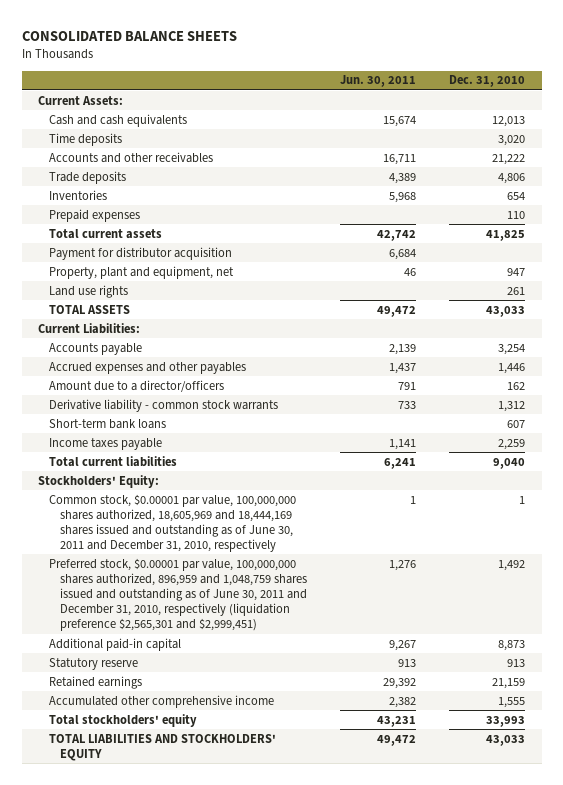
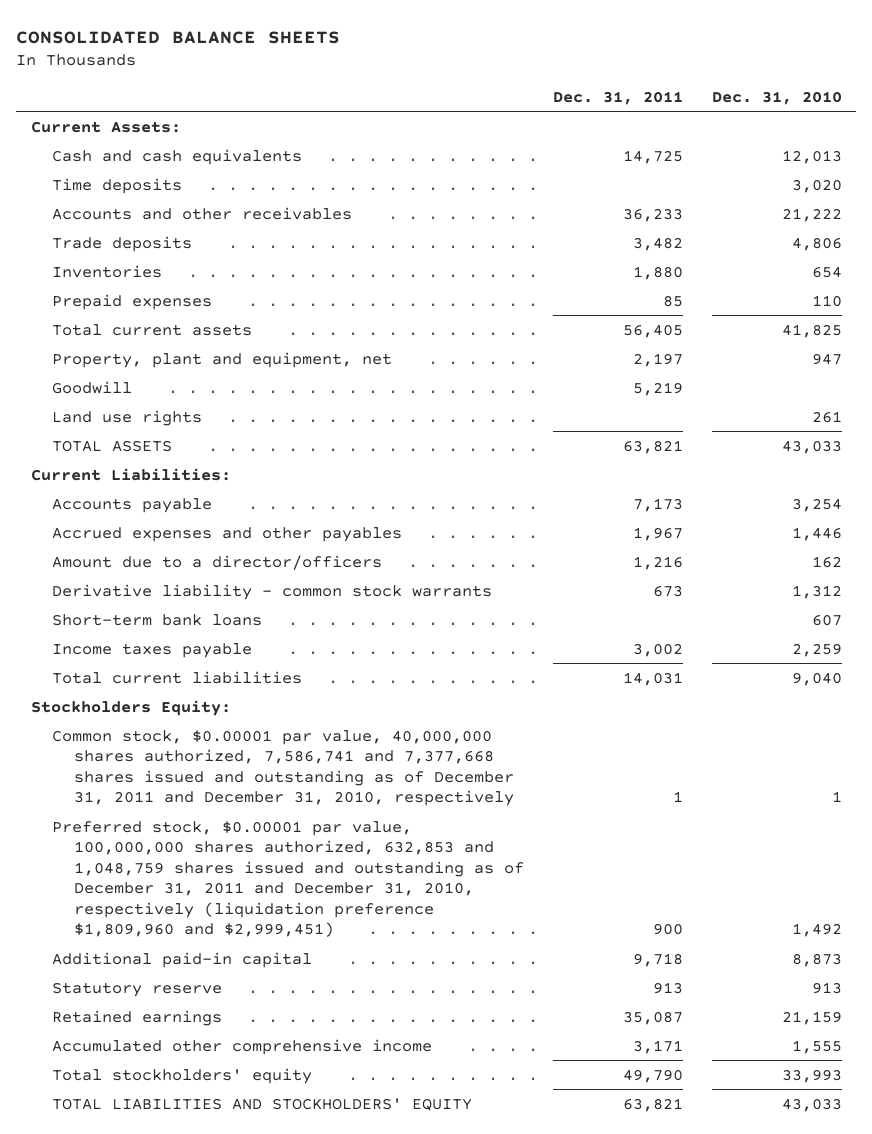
- | Jun. 30, 2011 | Dec. 31, 2010
+ | Dec. 31, 2011 | Dec. 31, 2010
- Payment for distributor acquisition | 6,684 |
+ Goodwill | 5,219 |
- Stockholders' Equity:
- Common stock, $0.00001 par value, 100,000,000 shares authorized, 18,605,969 and 18,444,169 shares issued and outstanding as of June 30, 2011 and December 31, 2010, respectively | 1 | 1
- Preferred stock, $0.00001 par value, 100,000,000 shares authorized, 896,959 and 1,048,759 shares issued and outstanding as of June 30, 2011 and December 31, 2010, respectively (liquidation preference $2,565,301 and $2,999,451) | 1,276 | 1,492
+ Stockholders Equity:
+ Common stock, $0.00001 par value, 40,000,000 shares authorized, 7,586,741 and 7,377,668 shares issued and outstanding as of December 31, 2011 and December 31, 2010, respectively | 1 | 1
+ Preferred stock, $0.00001 par value, 100,000,000 shares authorized, 632,853 and 1,048,759 shares issued and outstanding as of December 31, 2011 and December 31, 2010, respectively (liquidation preference $1,809,960 and $2,999,451) | 900 | 1,492

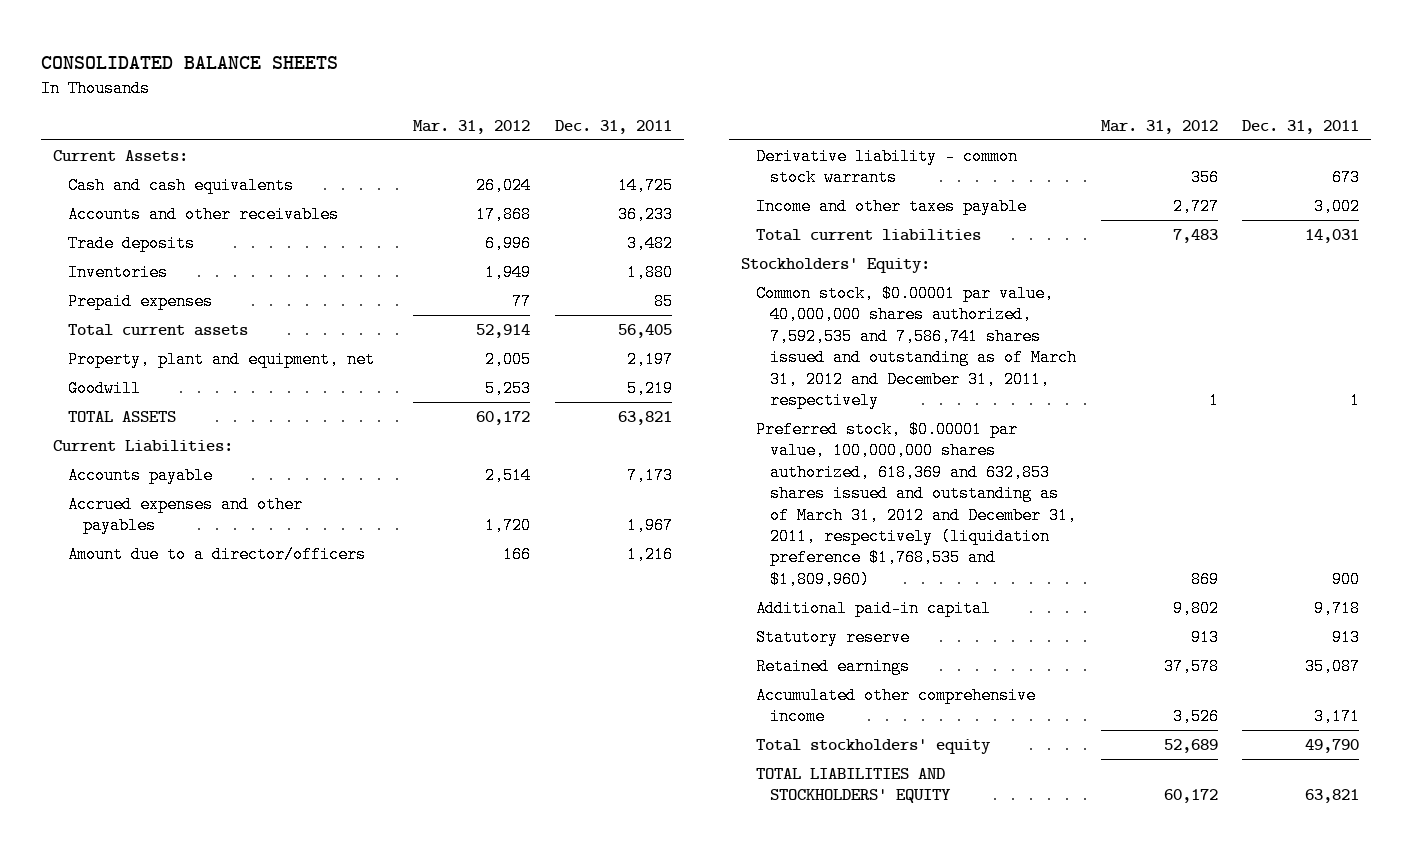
- | Dec. 31, 2011 | Dec. 31, 2010
+ | Mar. 31, 2012 | Dec. 31, 2011
- Time deposits | | 3,020
- Land use rights | | 261
- Short-term bank loans | | 607
- Income taxes payable | 3,002 | 2,259
+ Income and other taxes payable | 2,727 | 3,002
- Stockholders Equity:
- Common stock, $0.00001 par value, 40,000,000 shares authorized, 7,586,741 and 7,377,668 shares issued and outstanding as of December 31, 2011 and December 31, 2010, respectively | 1 | 1
- Preferred stock, $0.00001 par value, 100,000,000 shares authorized, 632,853 and 1,048,759 shares issued and outstanding as of December 31, 2011 and December 31, 2010, respectively (liquidation preference $1,809,960 and $2,999,451) | 900 | 1,492
+ Stockholders' Equity:
+ Common stock, $0.00001 par value, 40,000,000 shares authorized, 7,592,535 and 7,586,741 shares issued and outstanding as of March 31, 2012 and December 31, 2011, respectively | 1 | 1
+ Preferred stock, $0.00001 par value, 100,000,000 shares authorized, 618,369 and 632,853 shares issued and outstanding as of March 31, 2012 and December 31, 2011, respectively (liquidation preference $1,768,535 and $1,809,960) | 869 | 900

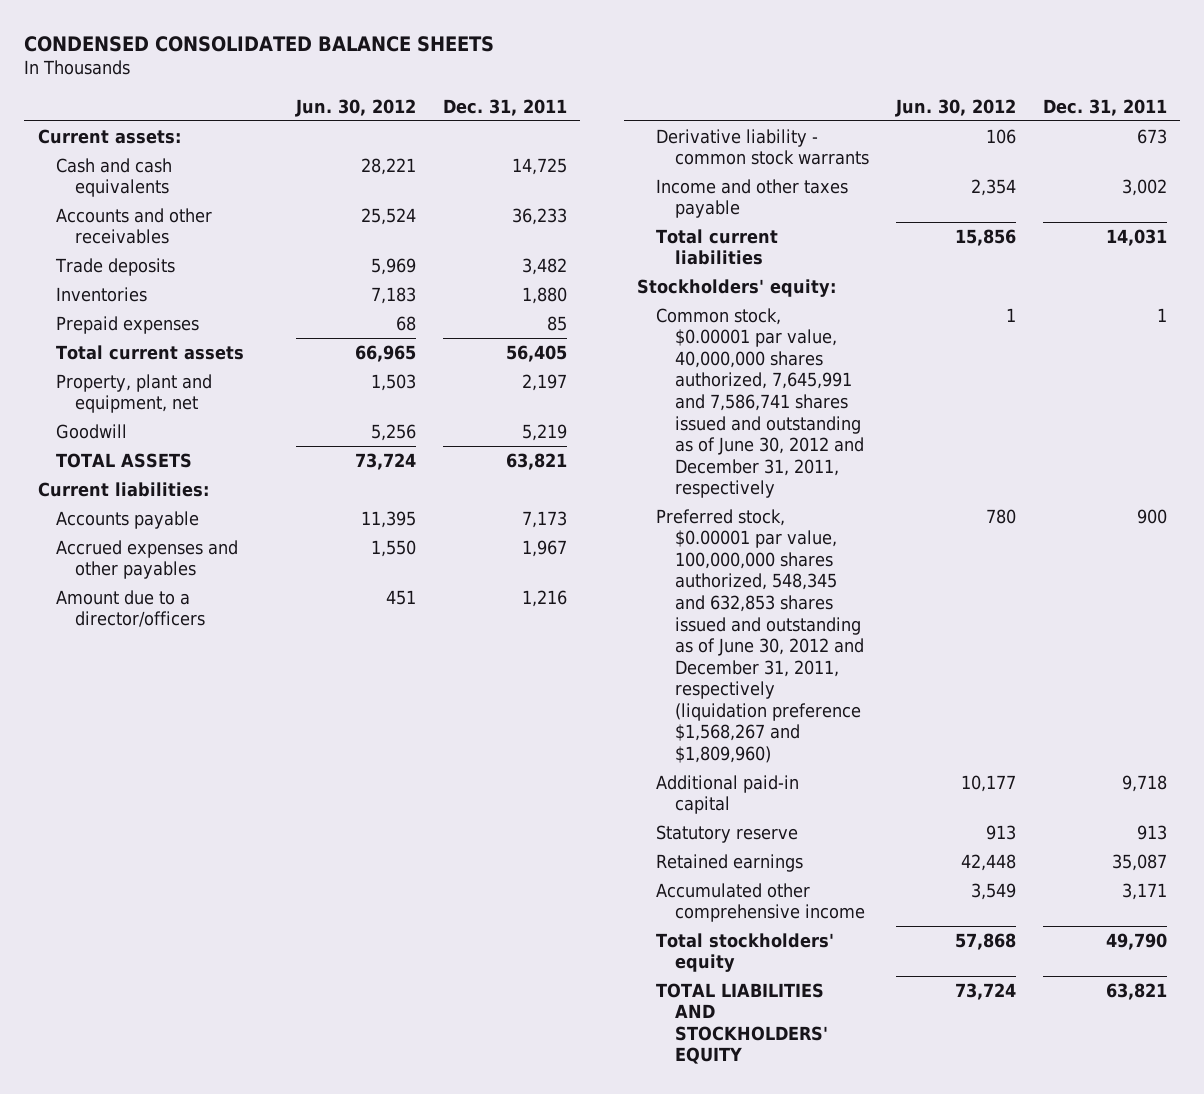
- CONSOLIDATED BALANCE SHEETS
+ CONDENSED CONSOLIDATED BALANCE SHEETS
- | Mar. 31, 2012 | Dec. 31, 2011
+ | Jun. 30, 2012 | Dec. 31, 2011
- Current Assets:
+ Current assets:
- Current Liabilities:
+ Current liabilities:
- Stockholders' Equity:
- Common stock, $0.00001 par value, 40,000,000 shares authorized, 7,592,535 and 7,586,741 shares issued and outstanding as of March 31, 2012 and December 31, 2011, respectively | 1 | 1
- Preferred stock, $0.00001 par value, 100,000,000 shares authorized, 618,369 and 632,853 shares issued and outstanding as of March 31, 2012 and December 31, 2011, respectively (liquidation preference $1,768,535 and $1,809,960) | 869 | 900
+ Stockholders' equity:
+ Common stock, $0.00001 par value, 40,000,000 shares authorized, 7,645,991 and 7,586,741 shares issued and outstanding as of June 30, 2012 and December 31, 2011, respectively | 1 | 1
+ Preferred stock, $0.00001 par value, 100,000,000 shares authorized, 548,345 and 632,853 shares issued and outstanding as of June 30, 2012 and December 31, 2011, respectively (liquidation preference $1,568,267 and $1,809,960) | 780 | 900

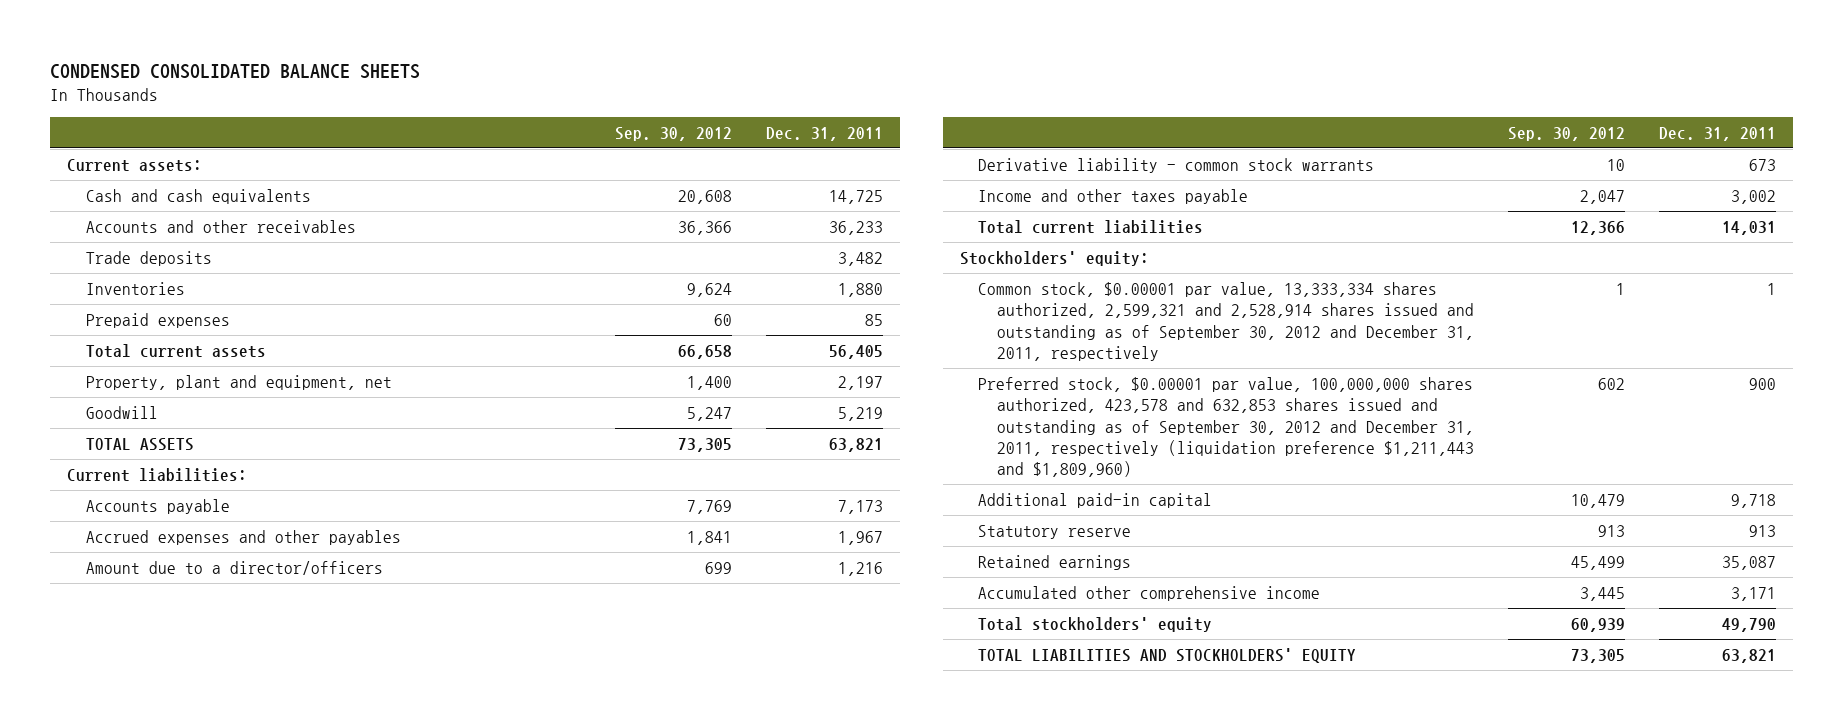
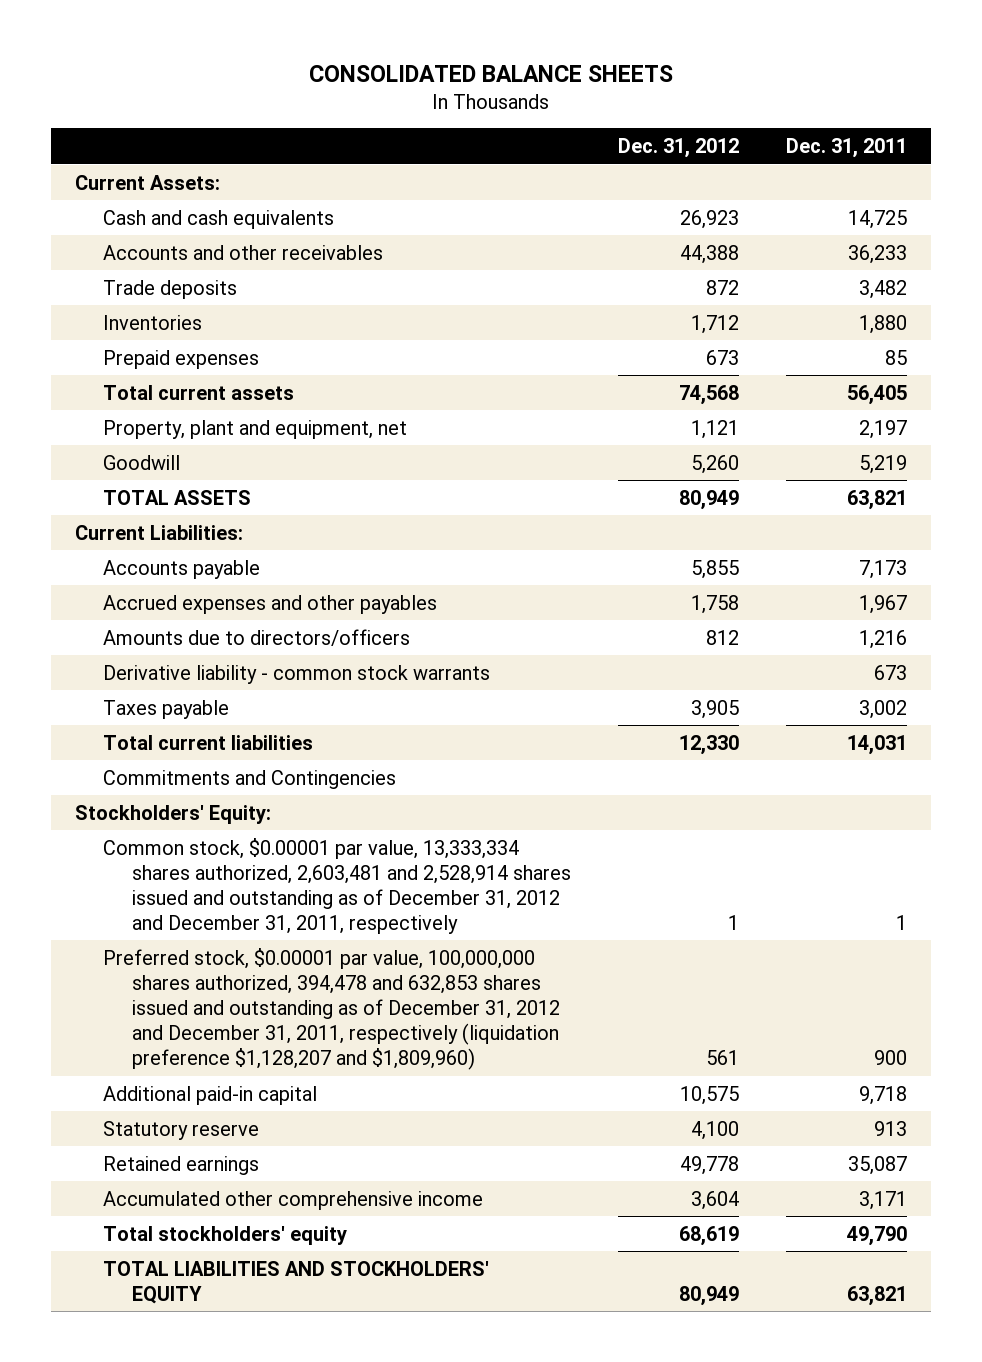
- CONDENSED CONSOLIDATED BALANCE SHEETS
+ CONSOLIDATED BALANCE SHEETS
- | Sep. 30, 2012 | Dec. 31, 2011
+ | Dec. 31, 2012 | Dec. 31, 2011
- Current assets:
+ Current Assets:
- Current liabilities:
+ Current Liabilities:
- Amount due to a director/officers | 699 | 1,216
+ Amounts due to directors/officers | 812 | 1,216
- Income and other taxes payable | 2,047 | 3,002
+ Taxes payable | 3,905 | 3,002
- Stockholders' equity:
- Common stock, $0.00001 par value, 13,333,334 shares authorized, 2,599,321 and 2,528,914 shares issued and outstanding as of September 30, 2012 and December 31, 2011, respectively | 1 | 1
- Preferred stock, $0.00001 par value, 100,000,000 shares authorized, 423,578 and 632,853 shares issued and outstanding as of September 30, 2012 and December 31, 2011, respectively (liquidation preference $1,211,443 and $1,809,960) | 602 | 900
+ Commitments and Contingencies
+ Stockholders' Equity:
+ Common stock, $0.00001 par value, 13,333,334 shares authorized, 2,603,481 and 2,528,914 shares issued and outstanding as of December 31, 2012 and December 31, 2011, respectively | 1 | 1
+ Preferred stock, $0.00001 par value, 100,000,000 shares authorized, 394,478 and 632,853 shares issued and outstanding as of December 31, 2012 and December 31, 2011, respectively (liquidation preference $1,128,207 and $1,809,960) | 561 | 900

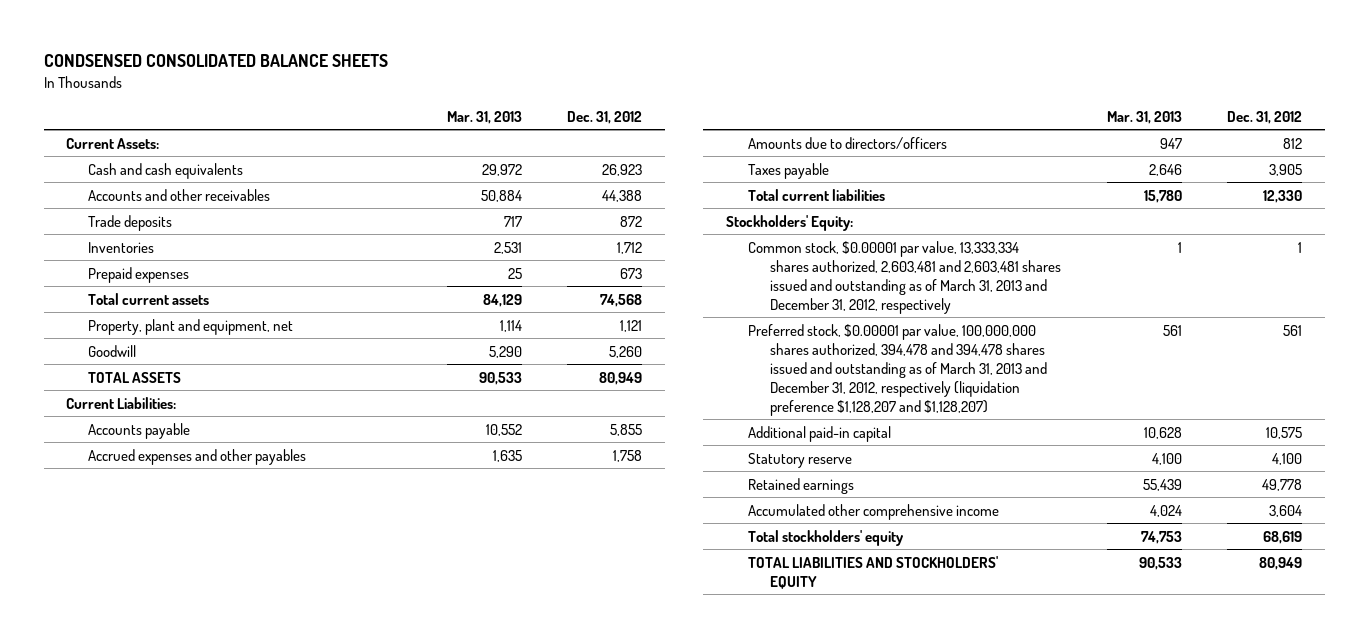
- CONSOLIDATED BALANCE SHEETS
+ CONDSENSED CONSOLIDATED BALANCE SHEETS
- | Dec. 31, 2012 | Dec. 31, 2011
+ | Mar. 31, 2013 | Dec. 31, 2012
- Derivative liability - common stock warrants | | 673
- Commitments and Contingencies
- Common stock, $0.00001 par value, 13,333,334 shares authorized, 2,603,481 and 2,528,914 shares issued and outstanding as of December 31, 2012 and December 31, 2011, respectively | 1 | 1
- Preferred stock, $0.00001 par value, 100,000,000 shares authorized, 394,478 and 632,853 shares issued and outstanding as of December 31, 2012 and December 31, 2011, respectively (liquidation preference $1,128,207 and $1,809,960) | 561 | 900
+ Common stock, $0.00001 par value, 13,333,334 shares authorized, 2,603,481 and 2,603,481 shares issued and outstanding as of March 31, 2013 and December 31, 2012, respectively | 1 | 1
+ Preferred stock, $0.00001 par value, 100,000,000 shares authorized, 394,478 and 394,478 shares issued and outstanding as of March 31, 2013 and December 31, 2012, respectively (liquidation preference $1,128,207 and $1,128,207) | 561 | 561

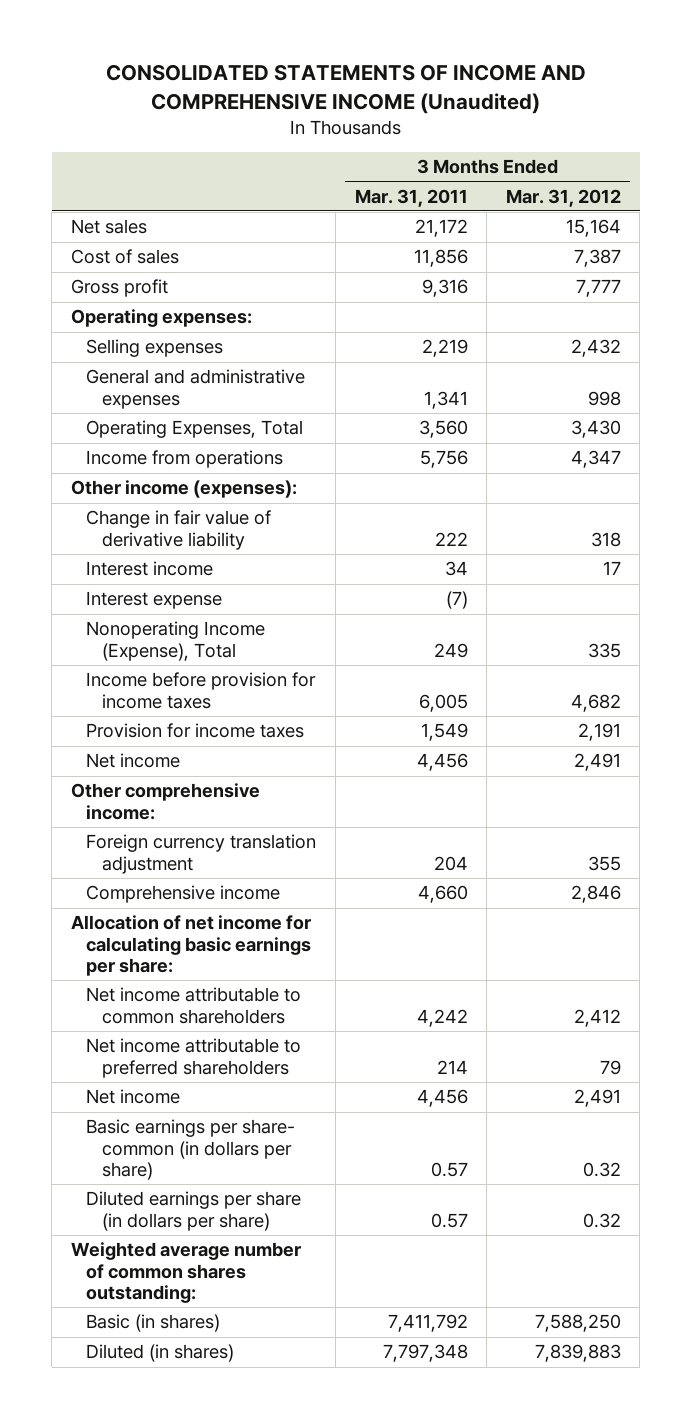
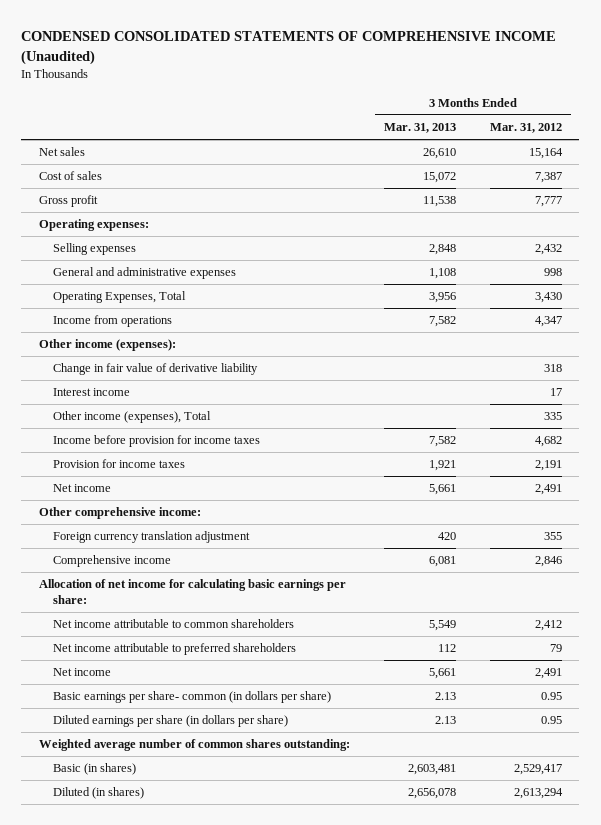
- CONSOLIDATED STATEMENTS OF INCOME AND COMPREHENSIVE INCOME (Unaudited)
+ CONDENSED CONSOLIDATED STATEMENTS OF COMPREHENSIVE INCOME (Unaudited)
- | 3 Months Ended Mar. 31, 2011 | 3 Months Ended Mar. 31, 2012
+ | 3 Months Ended Mar. 31, 2013 | 3 Months Ended Mar. 31, 2012
- Interest expense | (7) |
- Nonoperating Income (Expense), Total | 249 | 335
+ Other income (expenses), Total | | 335
- Basic earnings per share- common (in dollars per share) | 0.57 | 0.32
- Diluted earnings per share (in dollars per share) | 0.57 | 0.32
+ Basic earnings per share- common (in dollars per share) | 2.13 | 0.95
+ Diluted earnings per share (in dollars per share) | 2.13 | 0.95
- Basic (in shares) | 7,411,792 | 7,588,250
- Diluted (in shares) | 7,797,348 | 7,839,883
+ Basic (in shares) | 2,603,481 | 2,529,417
+ Diluted (in shares) | 2,656,078 | 2,613,294

